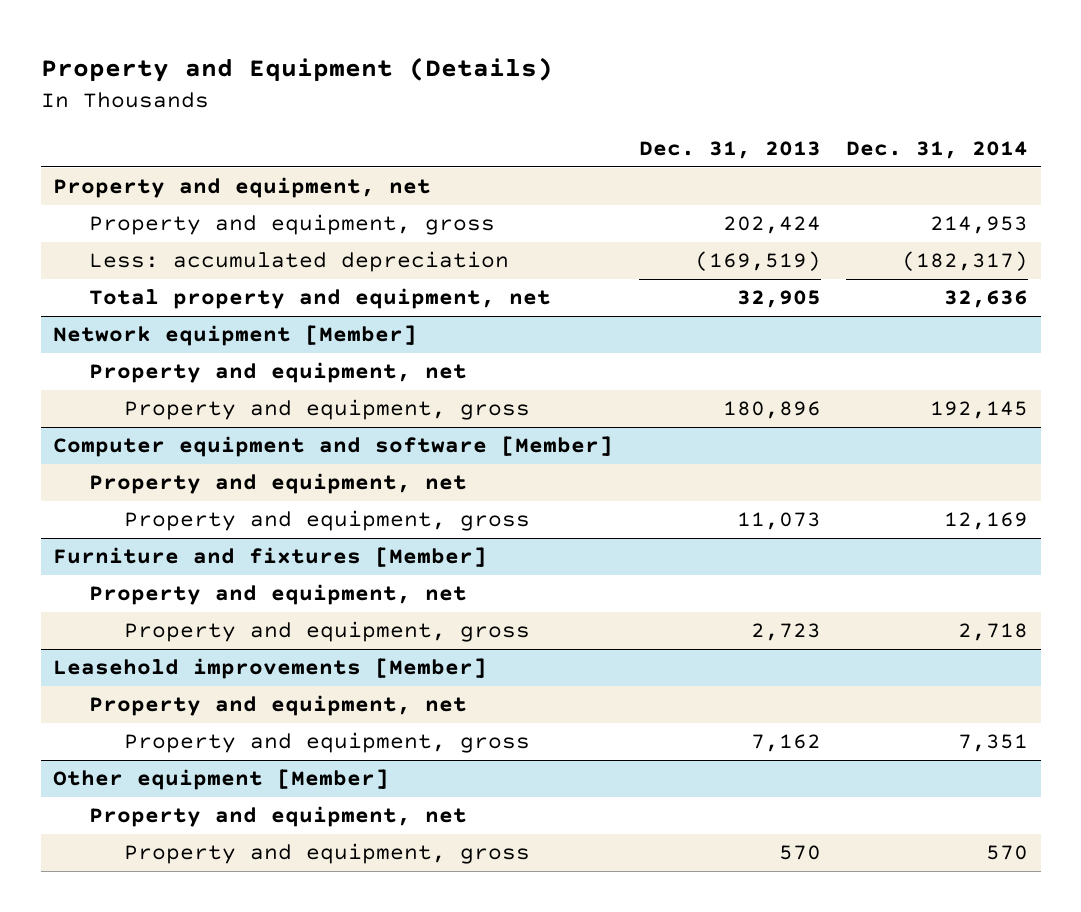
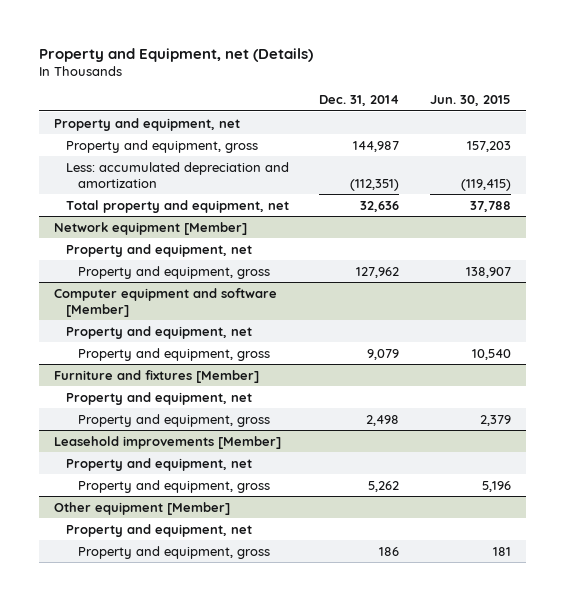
- Property and Equipment (Details)
+ Property and Equipment, net (Details)
- | Dec. 31, 2013 | Dec. 31, 2014
+ | Dec. 31, 2014 | Jun. 30, 2015
- Property and equipment, gross | 202,424 | 214,953
- Less: accumulated depreciation | (169,519) | (182,317)
+ Property and equipment, gross | 144,987 | 157,203
+ Less: accumulated depreciation and amortization | (112,351) | (119,415)
@ Network equipment [Member]
- Property and equipment, gross | 180,896 | 192,145
+ Property and equipment, gross | 127,962 | 138,907
@ Computer equipment and software [Member]
- Property and equipment, gross | 11,073 | 12,169
+ Property and equipment, gross | 9,079 | 10,540
@ Furniture and fixtures [Member]
- Property and equipment, gross | 2,723 | 2,718
+ Property and equipment, gross | 2,498 | 2,379
@ Leasehold improvements [Member]
- Property and equipment, gross | 7,162 | 7,351
+ Property and equipment, gross | 5,262 | 5,196
@ Other equipment [Member]
- Property and equipment, gross | 570 | 570
+ Property and equipment, gross | 186 | 181

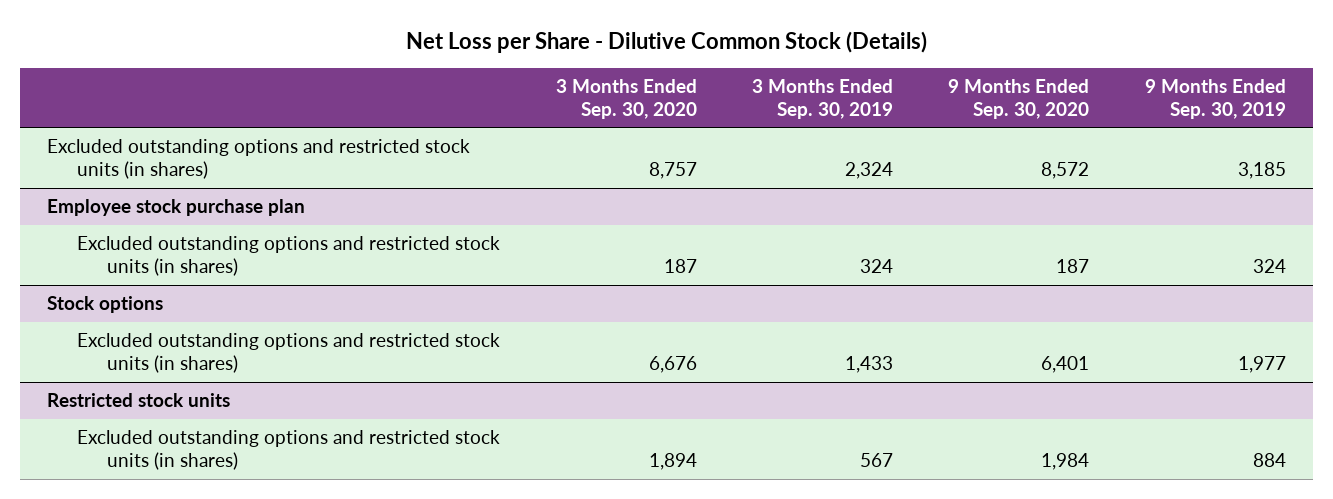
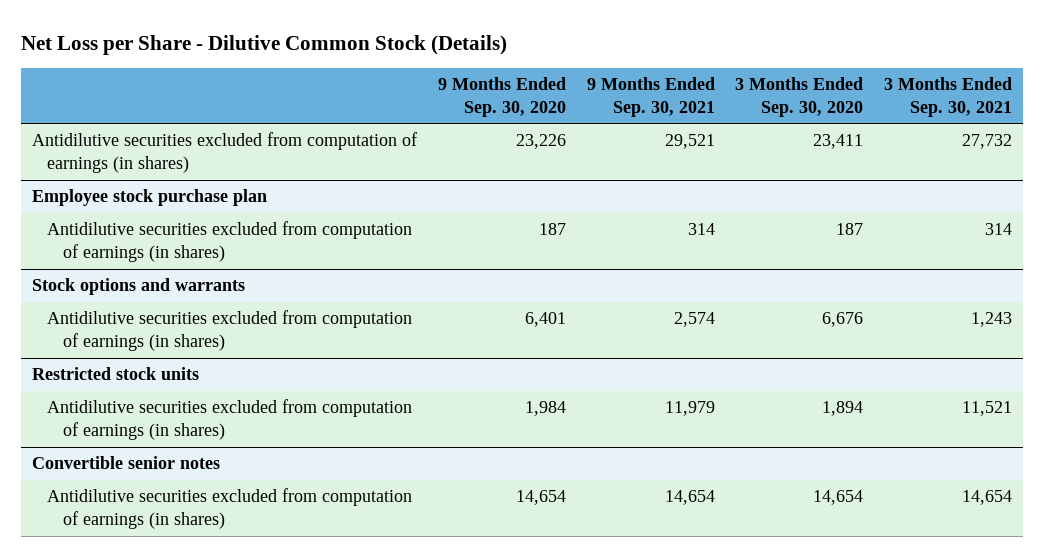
- | 3 Months Ended Sep. 30, 2020 | 3 Months Ended Sep. 30, 2019 | 9 Months Ended Sep. 30, 2020 | 9 Months Ended Sep. 30, 2019
+ | 9 Months Ended Sep. 30, 2020 | 9 Months Ended Sep. 30, 2021 | 3 Months Ended Sep. 30, 2020 | 3 Months Ended Sep. 30, 2021
- Excluded outstanding options and restricted stock units (in shares) | 8,757 | 2,324 | 8,572 | 3,185
+ Antidilutive securities excluded from computation of earnings (in shares) | 23,226 | 29,521 | 23,411 | 27,732
@ Employee stock purchase plan
- Excluded outstanding options and restricted stock units (in shares) | 187 | 324 | 187 | 324
- Stock options
- Excluded outstanding options and restricted stock units (in shares) | 6,676 | 1,433 | 6,401 | 1,977
@ Employee stock purchase plan
+ Antidilutive securities excluded from computation of earnings (in shares) | 187 | 314 | 187 | 314
+ Stock options and warrants
+ Antidilutive securities excluded from computation of earnings (in shares) | 6,401 | 2,574 | 6,676 | 1,243
@ Restricted stock units
- Excluded outstanding options and restricted stock units (in shares) | 1,894 | 567 | 1,984 | 884
+ Antidilutive securities excluded from computation of earnings (in shares) | 1,984 | 11,979 | 1,894 | 11,521
+ Convertible senior notes
+ Antidilutive securities excluded from computation of earnings (in shares) | 14,654 | 14,654 | 14,654 | 14,654

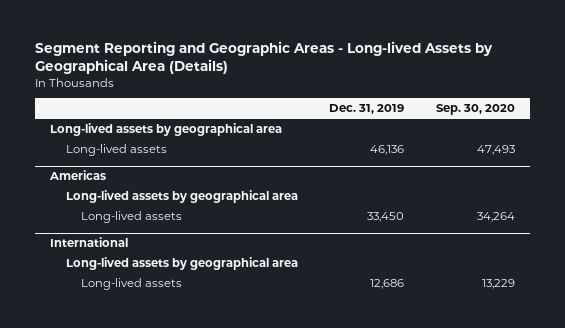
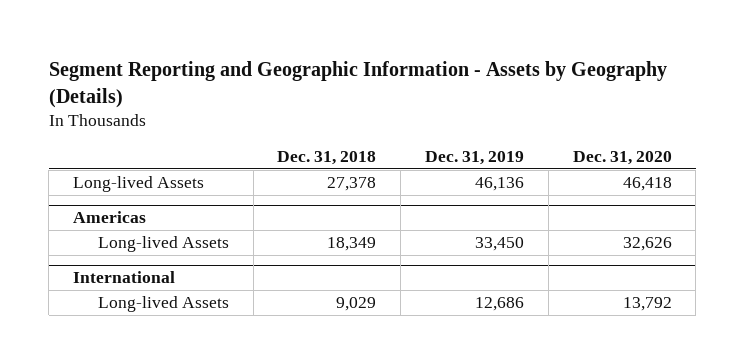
- Segment Reporting and Geographic Areas - Long-lived Assets by Geographical Area (Details)
+ Segment Reporting and Geographic Information - Assets by Geography (Details)
- | Dec. 31, 2019 | Sep. 30, 2020
+ | Dec. 31, 2018 | Dec. 31, 2019 | Dec. 31, 2020
- Long-lived assets by geographical area
- Long-lived assets | 46,136 | 47,493
+ Long-lived Assets | 27,378 | 46,136 | 46,418
@ Americas
- Long-lived assets by geographical area
- Long-lived assets | 33,450 | 34,264
+ Long-lived Assets | 18,349 | 33,450 | 32,626
@ International
- Long-lived assets by geographical area
- Long-lived assets | 12,686 | 13,229
+ Long-lived Assets | 9,029 | 12,686 | 13,792

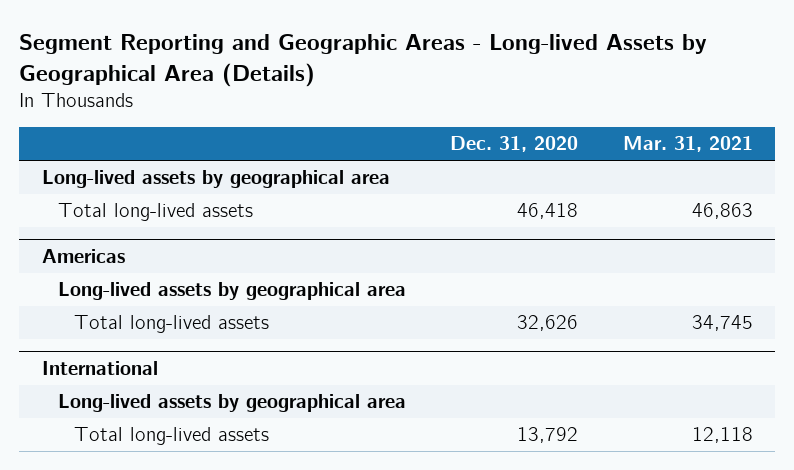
- Segment Reporting and Geographic Information - Assets by Geography (Details)
+ Segment Reporting and Geographic Areas - Long-lived Assets by Geographical Area (Details)
- | Dec. 31, 2018 | Dec. 31, 2019 | Dec. 31, 2020
+ | Dec. 31, 2020 | Mar. 31, 2021
- Long-lived Assets | 27,378 | 46,136 | 46,418
+ Long-lived assets by geographical area
+ Total long-lived assets | 46,418 | 46,863
@ Americas
- Long-lived Assets | 18,349 | 33,450 | 32,626
+ Long-lived assets by geographical area
+ Total long-lived assets | 32,626 | 34,745
@ International
- Long-lived Assets | 9,029 | 12,686 | 13,792
+ Long-lived assets by geographical area
+ Total long-lived assets | 13,792 | 12,118

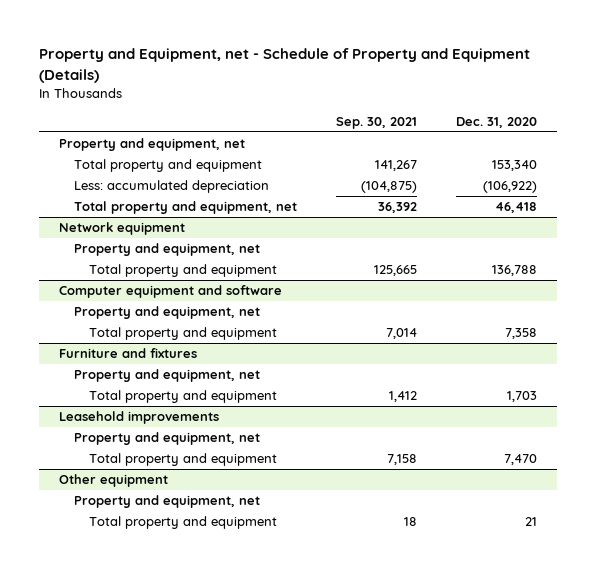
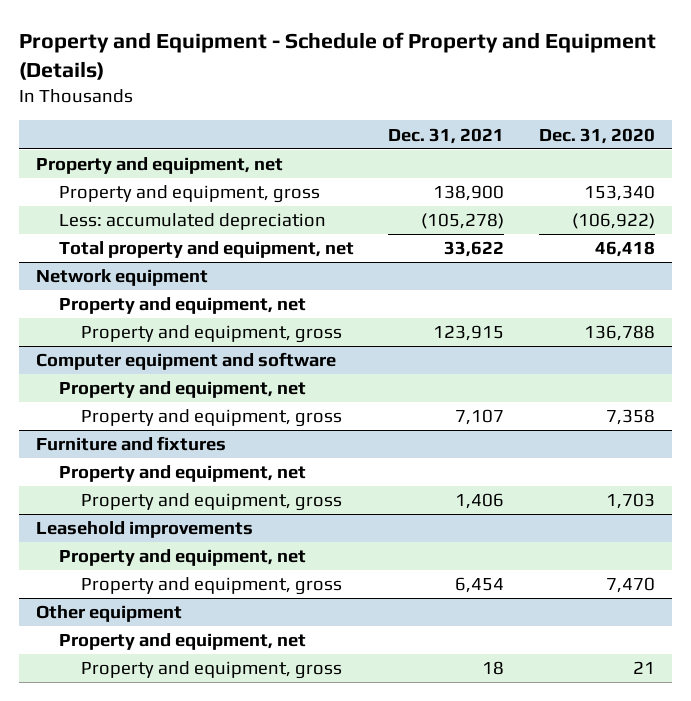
- Property and Equipment, net - Schedule of Property and Equipment (Details)
+ Property and Equipment - Schedule of Property and Equipment (Details)
- | Sep. 30, 2021 | Dec. 31, 2020
+ | Dec. 31, 2021 | Dec. 31, 2020
- Total property and equipment | 141,267 | 153,340
+ Property and equipment, gross | 138,900 | 153,340
@ Network equipment
- Total property and equipment | 125,665 | 136,788
+ Property and equipment, gross | 123,915 | 136,788
@ Computer equipment and software
- Total property and equipment | 7,014 | 7,358
+ Property and equipment, gross | 7,107 | 7,358
@ Furniture and fixtures
- Total property and equipment | 1,412 | 1,703
+ Property and equipment, gross | 1,406 | 1,703
@ Leasehold improvements
- Total property and equipment | 7,158 | 7,470
+ Property and equipment, gross | 6,454 | 7,470
@ Other equipment
- Total property and equipment | 18 | 21
+ Property and equipment, gross | 18 | 21

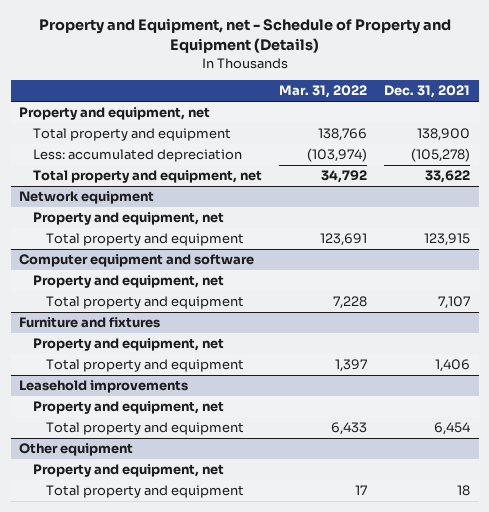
- Property and Equipment - Schedule of Property and Equipment (Details)
+ Property and Equipment, net - Schedule of Property and Equipment (Details)
- | Dec. 31, 2021 | Dec. 31, 2020
+ | Mar. 31, 2022 | Dec. 31, 2021
- Property and equipment, gross | 138,900 | 153,340
+ Total property and equipment | 138,766 | 138,900
@ Network equipment
- Property and equipment, gross | 123,915 | 136,788
+ Total property and equipment | 123,691 | 123,915
@ Computer equipment and software
- Property and equipment, gross | 7,107 | 7,358
+ Total property and equipment | 7,228 | 7,107
@ Furniture and fixtures
- Property and equipment, gross | 1,406 | 1,703
+ Total property and equipment | 1,397 | 1,406
@ Leasehold improvements
- Property and equipment, gross | 6,454 | 7,470
+ Total property and equipment | 6,433 | 6,454
@ Other equipment
- Property and equipment, gross | 18 | 21
+ Total property and equipment | 17 | 18

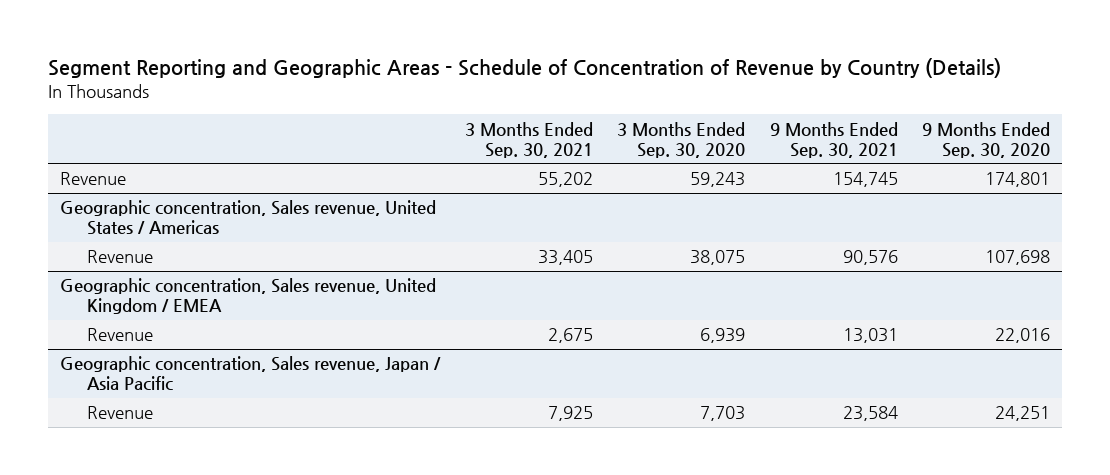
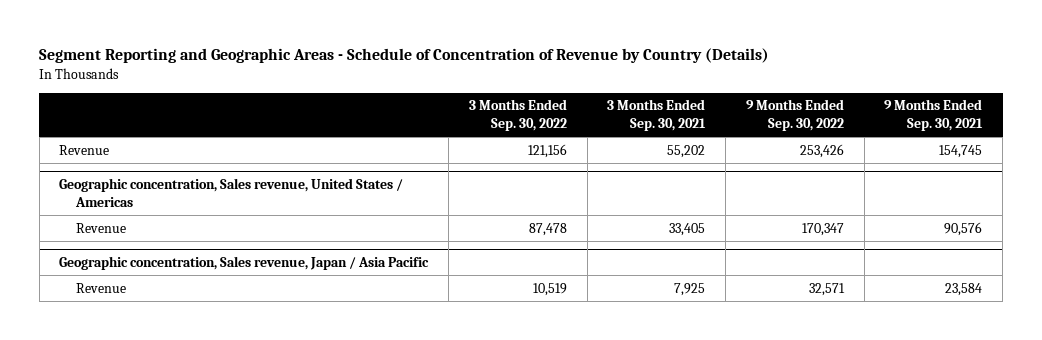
- | 3 Months Ended Sep. 30, 2021 | 3 Months Ended Sep. 30, 2020 | 9 Months Ended Sep. 30, 2021 | 9 Months Ended Sep. 30, 2020
+ | 3 Months Ended Sep. 30, 2022 | 3 Months Ended Sep. 30, 2021 | 9 Months Ended Sep. 30, 2022 | 9 Months Ended Sep. 30, 2021
- Geographic concentration, Sales revenue, United Kingdom / EMEA
- Revenue | 2,675 | 6,939 | 13,031 | 22,016

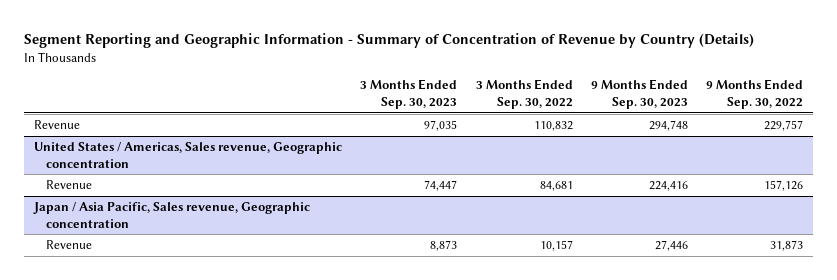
- Segment Reporting and Geographic Areas - Schedule of Concentration of Revenue by Country (Details)
+ Segment Reporting and Geographic Information - Summary of Concentration of Revenue by Country (Details)
- | 3 Months Ended Sep. 30, 2022 | 3 Months Ended Sep. 30, 2021 | 9 Months Ended Sep. 30, 2022 | 9 Months Ended Sep. 30, 2021
+ | 3 Months Ended Sep. 30, 2023 | 3 Months Ended Sep. 30, 2022 | 9 Months Ended Sep. 30, 2023 | 9 Months Ended Sep. 30, 2022
- Revenue | 121,156 | 55,202 | 253,426 | 154,745
- Geographic concentration, Sales revenue, United States / Americas
- Revenue | 87,478 | 33,405 | 170,347 | 90,576
- Geographic concentration, Sales revenue, Japan / Asia Pacific
- Revenue | 10,519 | 7,925 | 32,571 | 23,584
+ Revenue | 97,035 | 110,832 | 294,748 | 229,757
+ United States / Americas, Sales revenue, Geographic concentration
+ Revenue | 74,447 | 84,681 | 224,416 | 157,126
+ Japan / Asia Pacific, Sales revenue, Geographic concentration
+ Revenue | 8,873 | 10,157 | 27,446 | 31,873

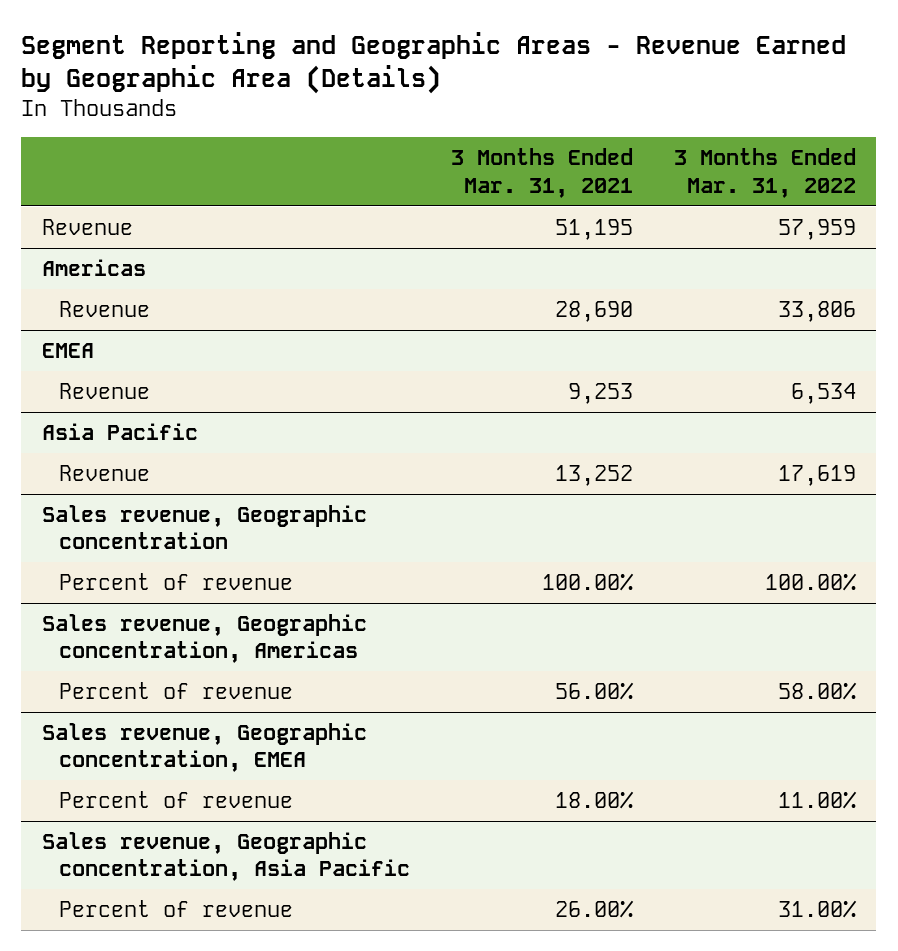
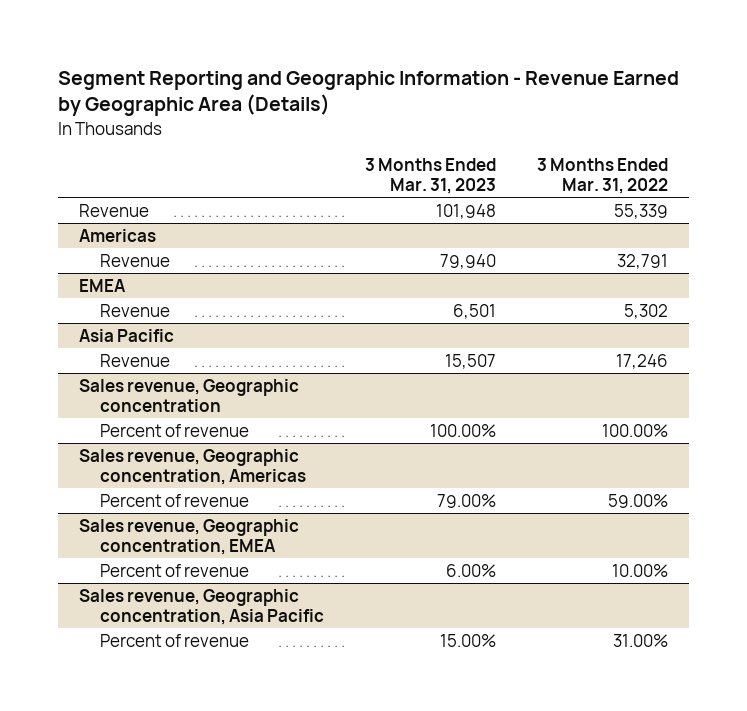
- Segment Reporting and Geographic Areas - Revenue Earned by Geographic Area (Details)
+ Segment Reporting and Geographic Information - Revenue Earned by Geographic Area (Details)
- | 3 Months Ended Mar. 31, 2021 | 3 Months Ended Mar. 31, 2022
+ | 3 Months Ended Mar. 31, 2023 | 3 Months Ended Mar. 31, 2022
- Revenue | 51,195 | 57,959
+ Revenue | 101,948 | 55,339
@ Americas
- Revenue | 28,690 | 33,806
+ Revenue | 79,940 | 32,791
@ EMEA
- Revenue | 9,253 | 6,534
+ Revenue | 6,501 | 5,302
@ Asia Pacific
- Revenue | 13,252 | 17,619
+ Revenue | 15,507 | 17,246
@ Sales revenue, Geographic concentration, Americas
- Percent of revenue | 56.00% | 58.00%
+ Percent of revenue | 79.00% | 59.00%
@ Sales revenue, Geographic concentration, EMEA
- Percent of revenue | 18.00% | 11.00%
+ Percent of revenue | 6.00% | 10.00%

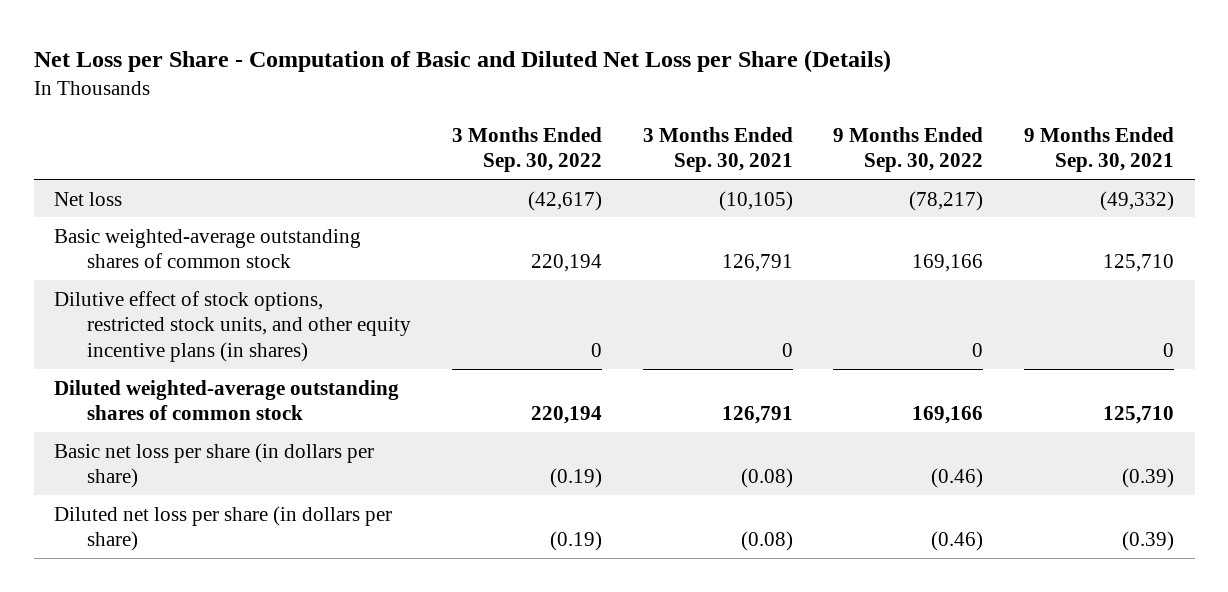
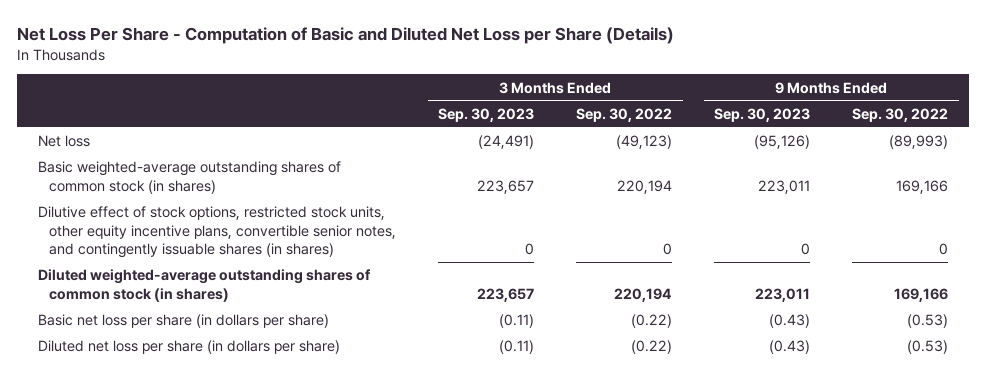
- Net Loss per Share - Computation of Basic and Diluted Net Loss per Share (Details)
+ Net Loss Per Share - Computation of Basic and Diluted Net Loss per Share (Details)
- | 3 Months Ended Sep. 30, 2022 | 3 Months Ended Sep. 30, 2021 | 9 Months Ended Sep. 30, 2022 | 9 Months Ended Sep. 30, 2021
+ | 3 Months Ended Sep. 30, 2023 | 3 Months Ended Sep. 30, 2022 | 9 Months Ended Sep. 30, 2023 | 9 Months Ended Sep. 30, 2022
- Net loss | (42,617) | (10,105) | (78,217) | (49,332)
- Basic weighted-average outstanding shares of common stock | 220,194 | 126,791 | 169,166 | 125,710
- Dilutive effect of stock options, restricted stock units, and other equity incentive plans (in shares) | 0 | 0 | 0 | 0
- Diluted weighted-average outstanding shares of common stock | 220,194 | 126,791 | 169,166 | 125,710
- Basic net loss per share (in dollars per share) | (0.19) | (0.08) | (0.46) | (0.39)
- Diluted net loss per share (in dollars per share) | (0.19) | (0.08) | (0.46) | (0.39)
+ Net loss | (24,491) | (49,123) | (95,126) | (89,993)
+ Basic weighted-average outstanding shares of common stock (in shares) | 223,657 | 220,194 | 223,011 | 169,166
+ Dilutive effect of stock options, restricted stock units, other equity incentive plans, convertible senior notes, and contingently issuable shares (in shares) | 0 | 0 | 0 | 0
+ Diluted weighted-average outstanding shares of common stock (in shares) | 223,657 | 220,194 | 223,011 | 169,166
+ Basic net loss per share (in dollars per share) | (0.11) | (0.22) | (0.43) | (0.53)
+ Diluted net loss per share (in dollars per share) | (0.11) | (0.22) | (0.43) | (0.53)

